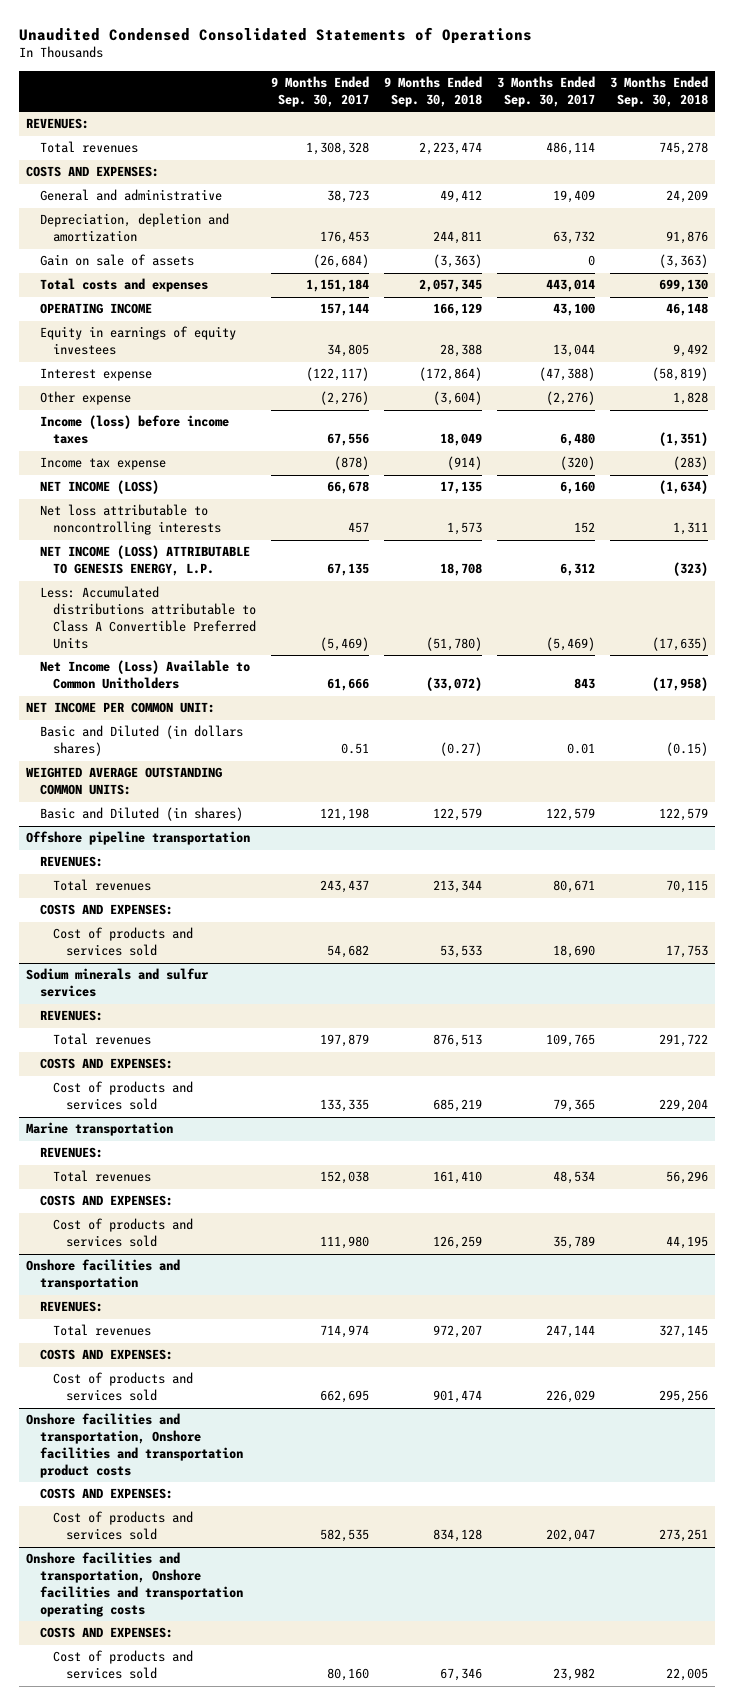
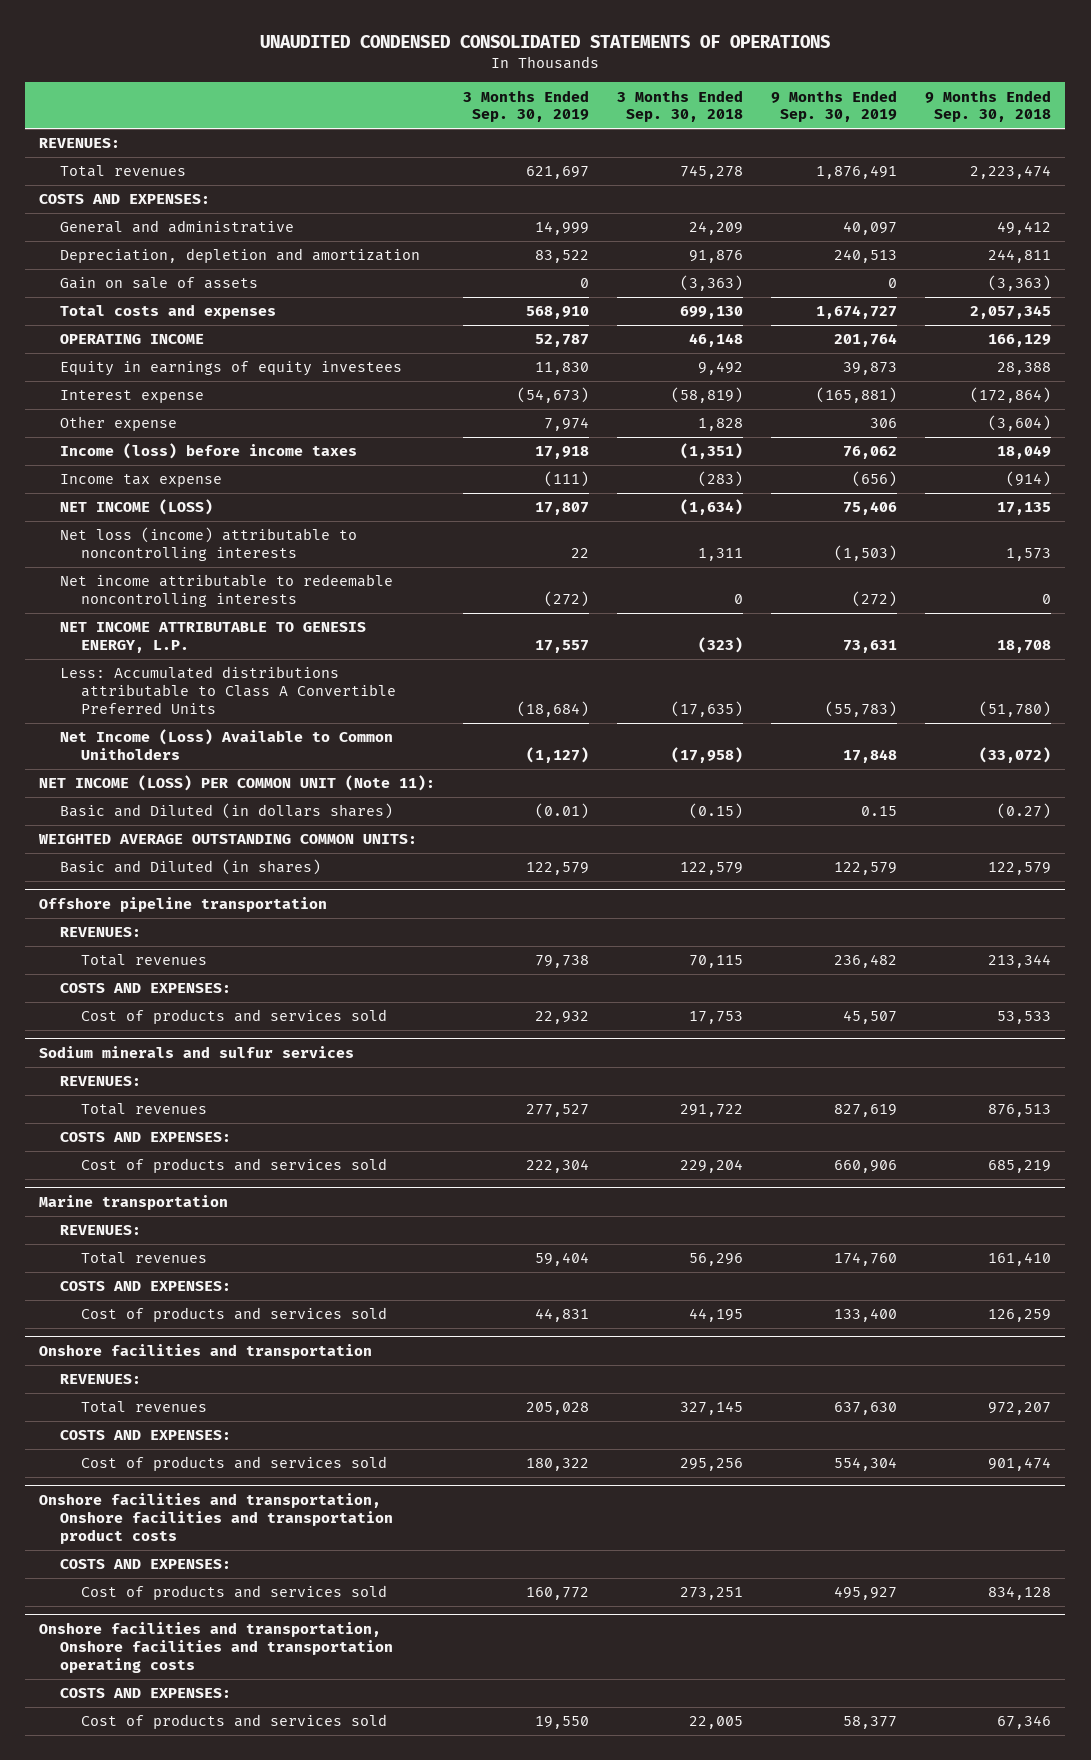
- Unaudited Condensed Consolidated Statements of Operations
+ UNAUDITED CONDENSED CONSOLIDATED STATEMENTS OF OPERATIONS
- | 9 Months Ended Sep. 30, 2017 | 9 Months Ended Sep. 30, 2018 | 3 Months Ended Sep. 30, 2017 | 3 Months Ended Sep. 30, 2018
+ | 3 Months Ended Sep. 30, 2019 | 3 Months Ended Sep. 30, 2018 | 9 Months Ended Sep. 30, 2019 | 9 Months Ended Sep. 30, 2018
- Net loss attributable to noncontrolling interests | 457 | 1,573 | 152 | 1,311
- NET INCOME (LOSS) ATTRIBUTABLE TO GENESIS ENERGY, L.P. | 67,135 | 18,708 | 6,312 | (323)
+ Net loss (income) attributable to noncontrolling interests | 22 | 1,311 | (1,503) | 1,573
+ Net income attributable to redeemable noncontrolling interests | (272) | 0 | (272) | 0
+ NET INCOME ATTRIBUTABLE TO GENESIS ENERGY, L.P. | 17,557 | (323) | 73,631 | 18,708
- NET INCOME PER COMMON UNIT:
+ NET INCOME (LOSS) PER COMMON UNIT (Note 11):

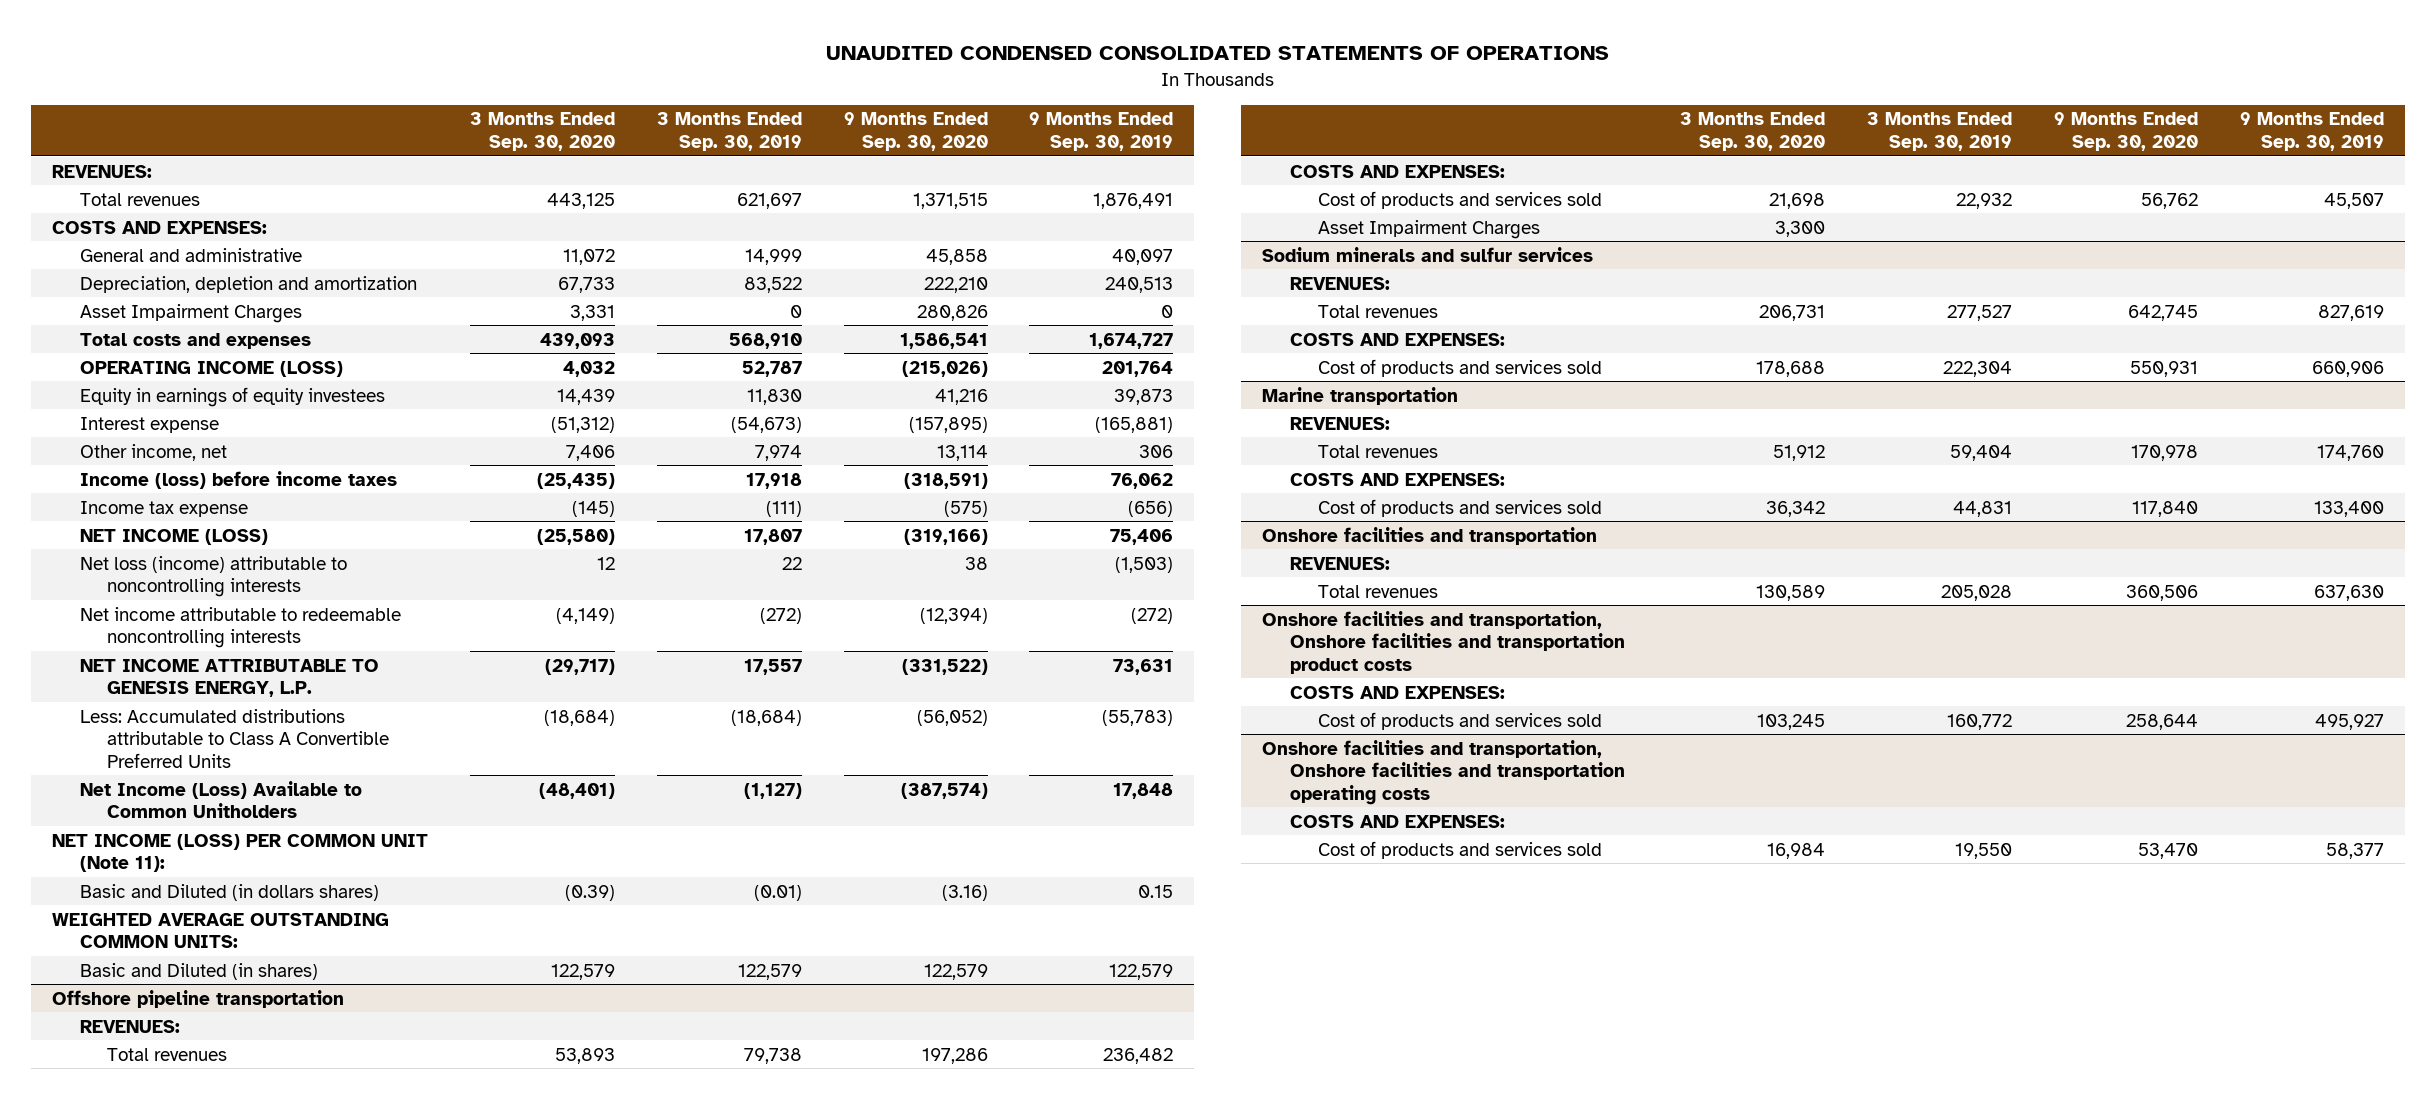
- | 3 Months Ended Sep. 30, 2019 | 3 Months Ended Sep. 30, 2018 | 9 Months Ended Sep. 30, 2019 | 9 Months Ended Sep. 30, 2018
+ | 3 Months Ended Sep. 30, 2020 | 3 Months Ended Sep. 30, 2019 | 9 Months Ended Sep. 30, 2020 | 9 Months Ended Sep. 30, 2019
- Gain on sale of assets | 0 | (3,363) | 0 | (3,363)
+ Asset Impairment Charges | 3,331 | 0 | 280,826 | 0
- OPERATING INCOME | 52,787 | 46,148 | 201,764 | 166,129
+ OPERATING INCOME (LOSS) | 4,032 | 52,787 | (215,026) | 201,764
- Other expense | 7,974 | 1,828 | 306 | (3,604)
+ Other income, net | 7,406 | 7,974 | 13,114 | 306
@ Offshore pipeline transportation
+ Asset Impairment Charges | 3,300 | | |
@ Onshore facilities and transportation
- COSTS AND EXPENSES:
- Cost of products and services sold | 180,322 | 295,256 | 554,304 | 901,474

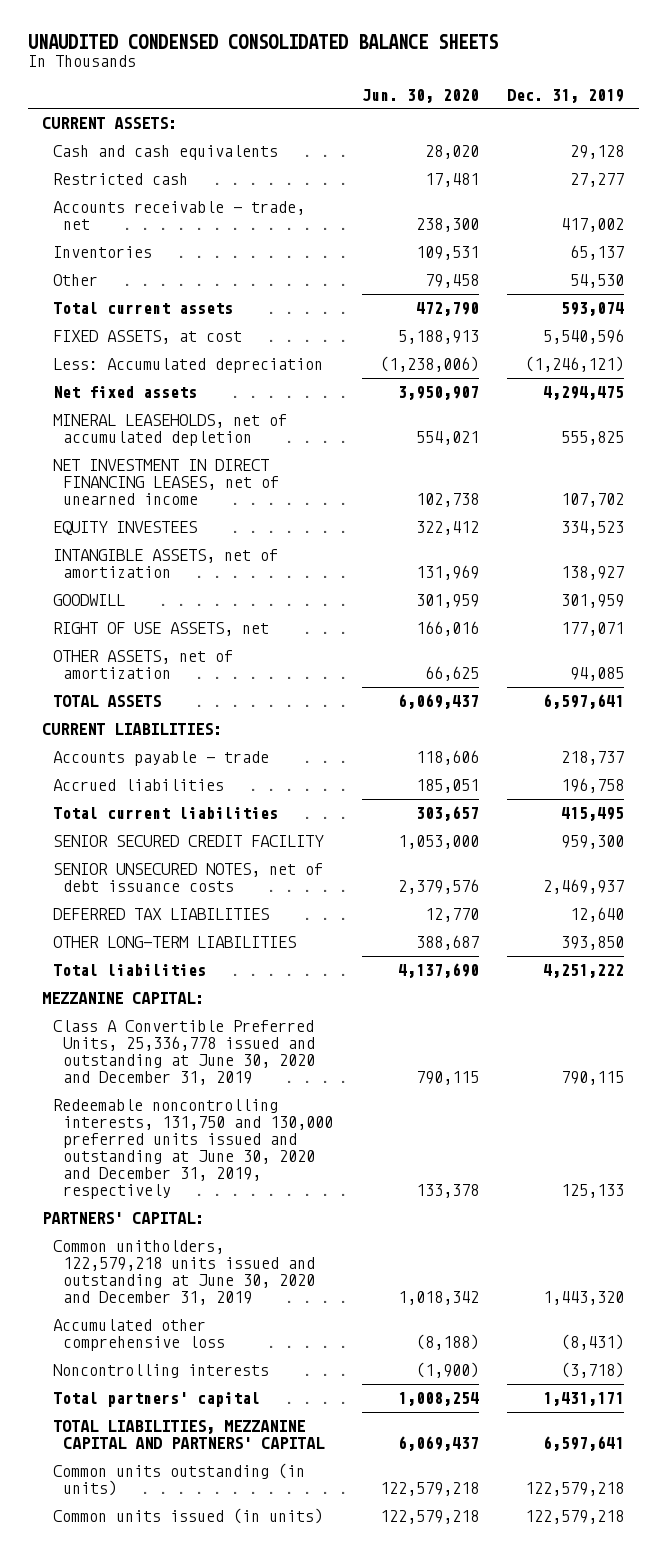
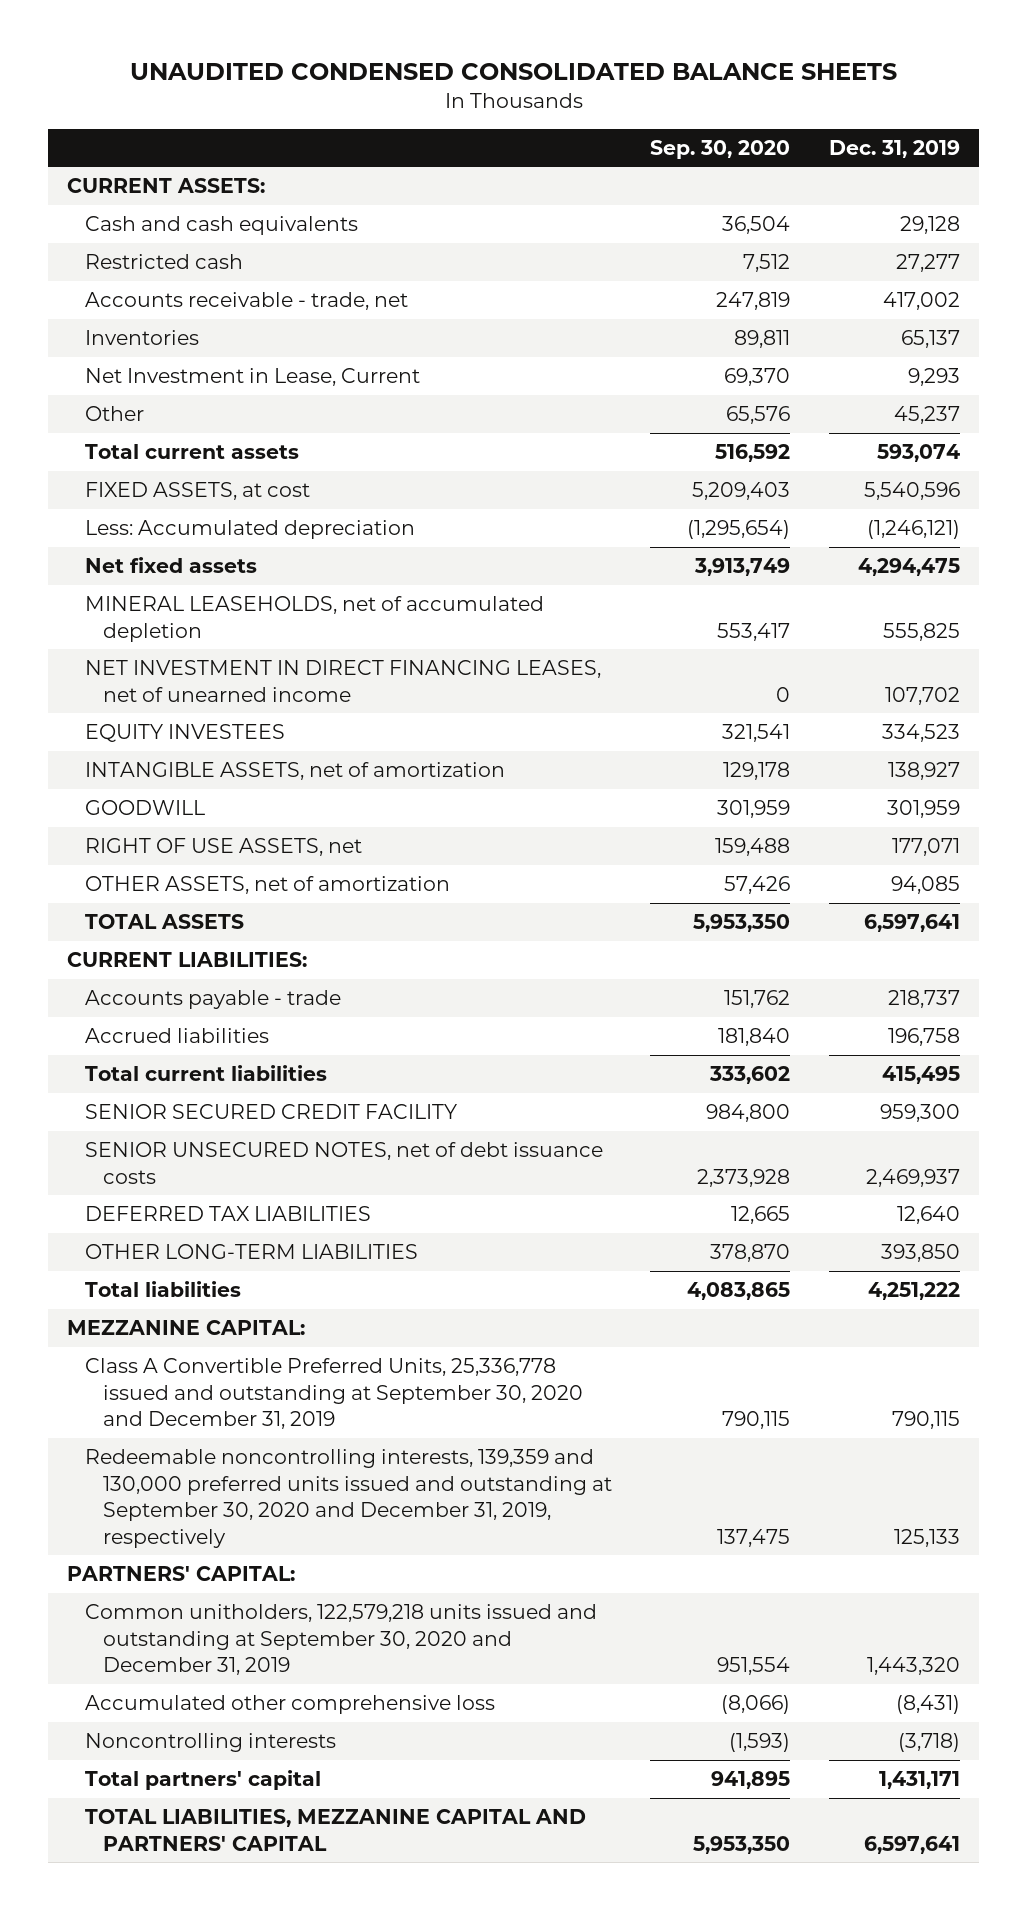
- | Jun. 30, 2020 | Dec. 31, 2019
+ | Sep. 30, 2020 | Dec. 31, 2019
- Other | 79,458 | 54,530
+ Net Investment in Lease, Current | 69,370 | 9,293
+ Other | 65,576 | 45,237
- Class A Convertible Preferred Units, 25,336,778 issued and outstanding at June 30, 2020 and December 31, 2019 | 790,115 | 790,115
- Redeemable noncontrolling interests, 131,750 and 130,000 preferred units issued and outstanding at June 30, 2020 and December 31, 2019, respectively | 133,378 | 125,133
+ Class A Convertible Preferred Units, 25,336,778 issued and outstanding at September 30, 2020 and December 31, 2019 | 790,115 | 790,115
+ Redeemable noncontrolling interests, 139,359 and 130,000 preferred units issued and outstanding at September 30, 2020 and December 31, 2019, respectively | 137,475 | 125,133
- Common unitholders, 122,579,218 units issued and outstanding at June 30, 2020 and December 31, 2019 | 1,018,342 | 1,443,320
+ Common unitholders, 122,579,218 units issued and outstanding at September 30, 2020 and December 31, 2019 | 951,554 | 1,443,320
- Common units outstanding (in units) | 122,579,218 | 122,579,218
- Common units issued (in units) | 122,579,218 | 122,579,218

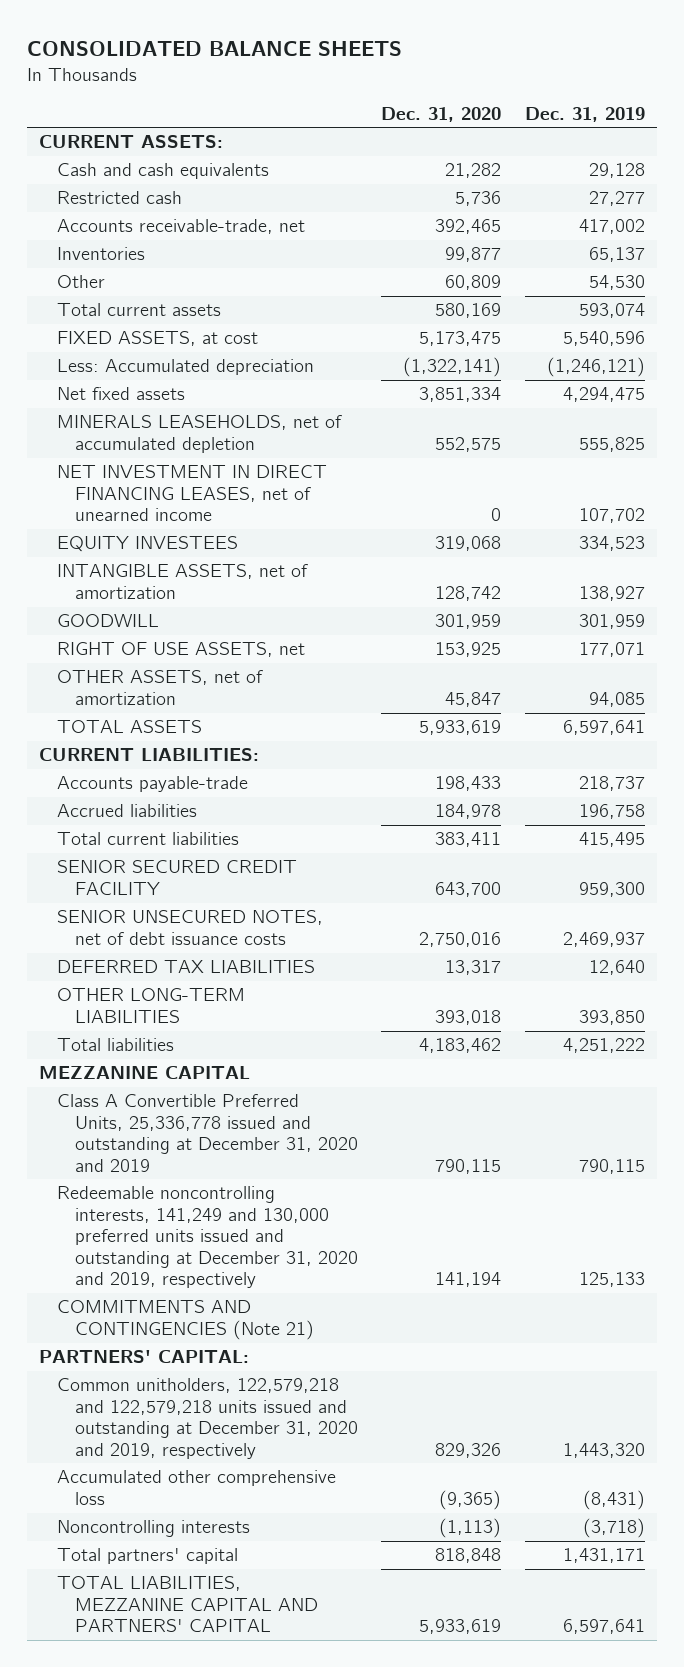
- UNAUDITED CONDENSED CONSOLIDATED BALANCE SHEETS
+ CONSOLIDATED BALANCE SHEETS
- | Sep. 30, 2020 | Dec. 31, 2019
+ | Dec. 31, 2020 | Dec. 31, 2019
- Accounts receivable - trade, net | 247,819 | 417,002
+ Accounts receivable-trade, net | 392,465 | 417,002
- Net Investment in Lease, Current | 69,370 | 9,293
- Other | 65,576 | 45,237
+ Other | 60,809 | 54,530
- MINERAL LEASEHOLDS, net of accumulated depletion | 553,417 | 555,825
+ MINERALS LEASEHOLDS, net of accumulated depletion | 552,575 | 555,825
- Accounts payable - trade | 151,762 | 218,737
+ Accounts payable-trade | 198,433 | 218,737
- MEZZANINE CAPITAL:
- Class A Convertible Preferred Units, 25,336,778 issued and outstanding at September 30, 2020 and December 31, 2019 | 790,115 | 790,115
- Redeemable noncontrolling interests, 139,359 and 130,000 preferred units issued and outstanding at September 30, 2020 and December 31, 2019, respectively | 137,475 | 125,133
+ MEZZANINE CAPITAL
+ Class A Convertible Preferred Units, 25,336,778 issued and outstanding at December 31, 2020 and 2019 | 790,115 | 790,115
+ Redeemable noncontrolling interests, 141,249 and 130,000 preferred units issued and outstanding at December 31, 2020 and 2019, respectively | 141,194 | 125,133
+ COMMITMENTS AND CONTINGENCIES (Note 21)
- Common unitholders, 122,579,218 units issued and outstanding at September 30, 2020 and December 31, 2019 | 951,554 | 1,443,320
+ Common unitholders, 122,579,218 and 122,579,218 units issued and outstanding at December 31, 2020 and 2019, respectively | 829,326 | 1,443,320

